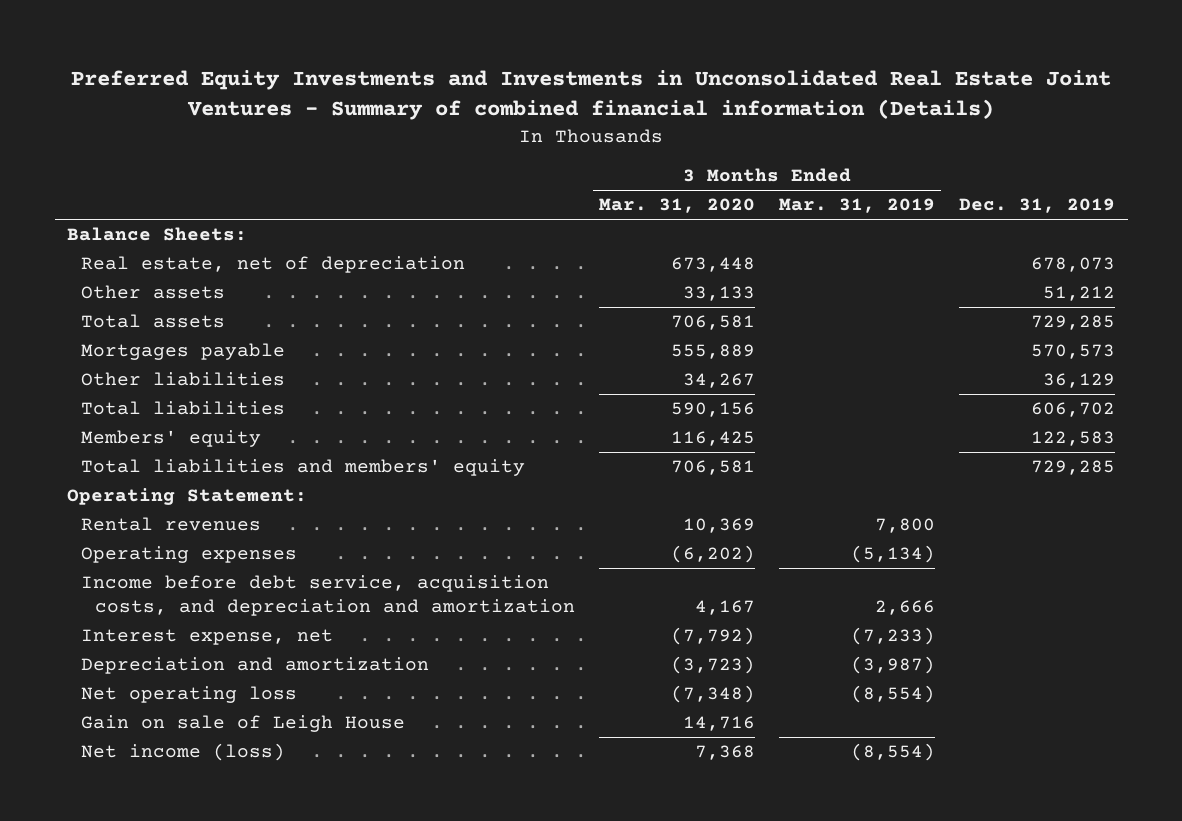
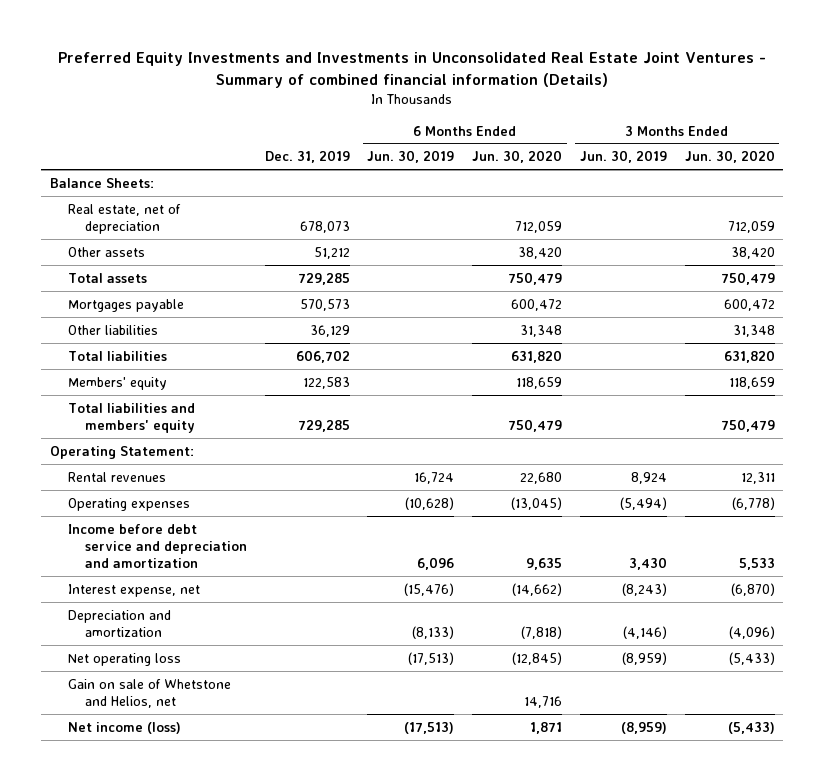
- | 3 Months Ended Mar. 31, 2020 | 3 Months Ended Mar. 31, 2019 | Dec. 31, 2019
+ | Dec. 31, 2019 | 6 Months Ended Jun. 30, 2019 | 6 Months Ended Jun. 30, 2020 | 3 Months Ended Jun. 30, 2019 | 3 Months Ended Jun. 30, 2020
- Income before debt service, acquisition costs, and depreciation and amortization | 4,167 | 2,666 |
+ Income before debt service and depreciation and amortization | | 6,096 | 9,635 | 3,430 | 5,533
- Gain on sale of Leigh House | 14,716 | |
+ Gain on sale of Whetstone and Helios, net | | | 14,716 | |

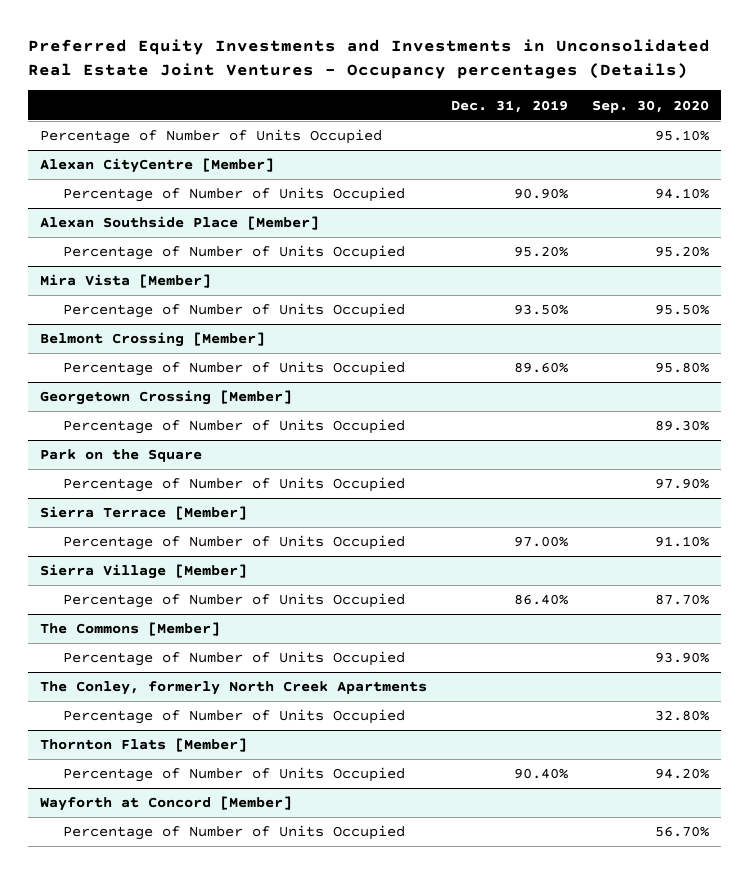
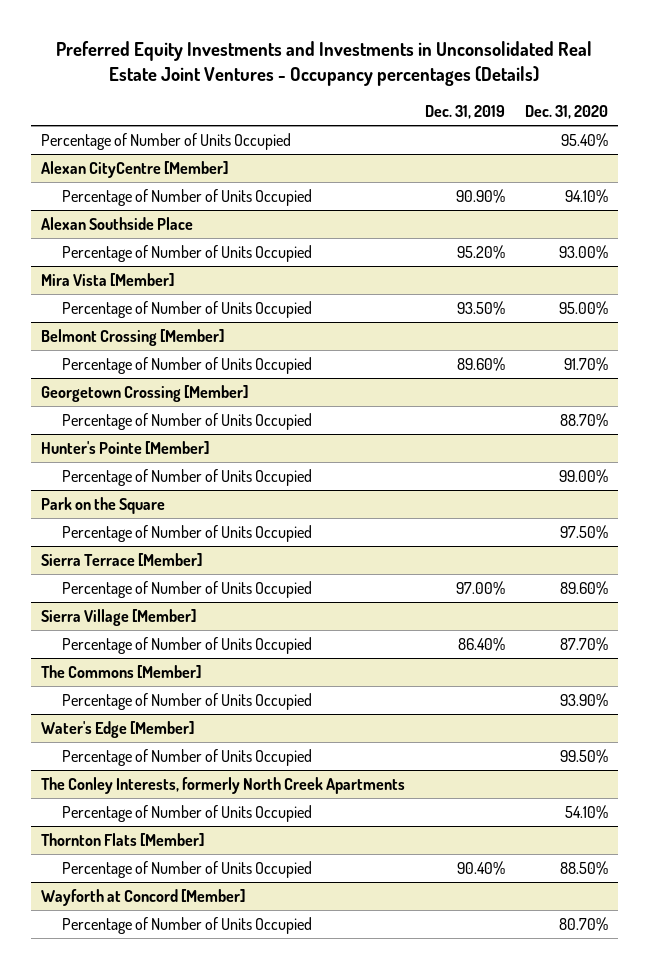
- | Dec. 31, 2019 | Sep. 30, 2020
+ | Dec. 31, 2019 | Dec. 31, 2020
- Alexan Southside Place [Member]
+ Alexan Southside Place
+ Hunter's Pointe [Member]
+ Percentage of Number of Units Occupied | | 99.00%
- The Conley, formerly North Creek Apartments
+ Water's Edge [Member]
+ Percentage of Number of Units Occupied | | 99.50%
+ The Conley Interests, formerly North Creek Apartments

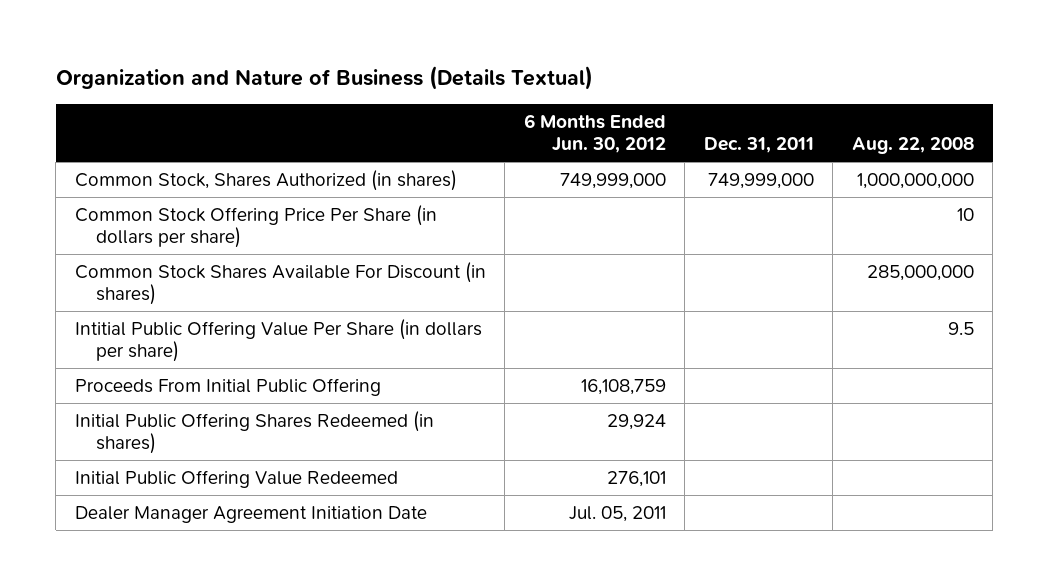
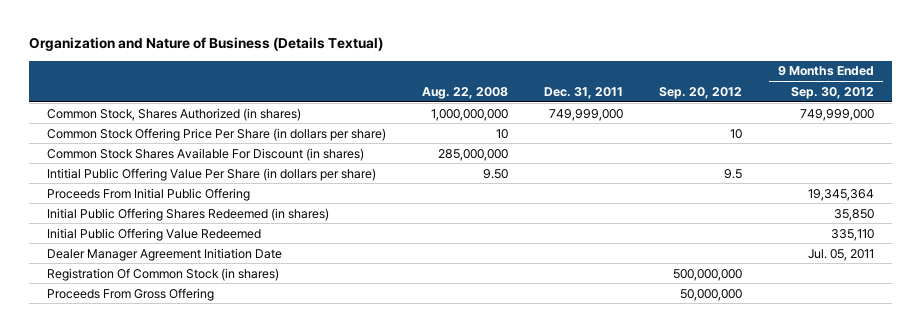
- | 6 Months Ended Jun. 30, 2012 | Dec. 31, 2011 | Aug. 22, 2008
+ | Aug. 22, 2008 | Dec. 31, 2011 | Sep. 20, 2012 | 9 Months Ended Sep. 30, 2012
- Intitial Public Offering Value Per Share (in dollars per share) | | | 9.5
+ Intitial Public Offering Value Per Share (in dollars per share) | 9.50 | | 9.5 |
+ Registration Of Common Stock (in shares) | | | 500,000,000 |
+ Proceeds From Gross Offering | | | 50,000,000 |

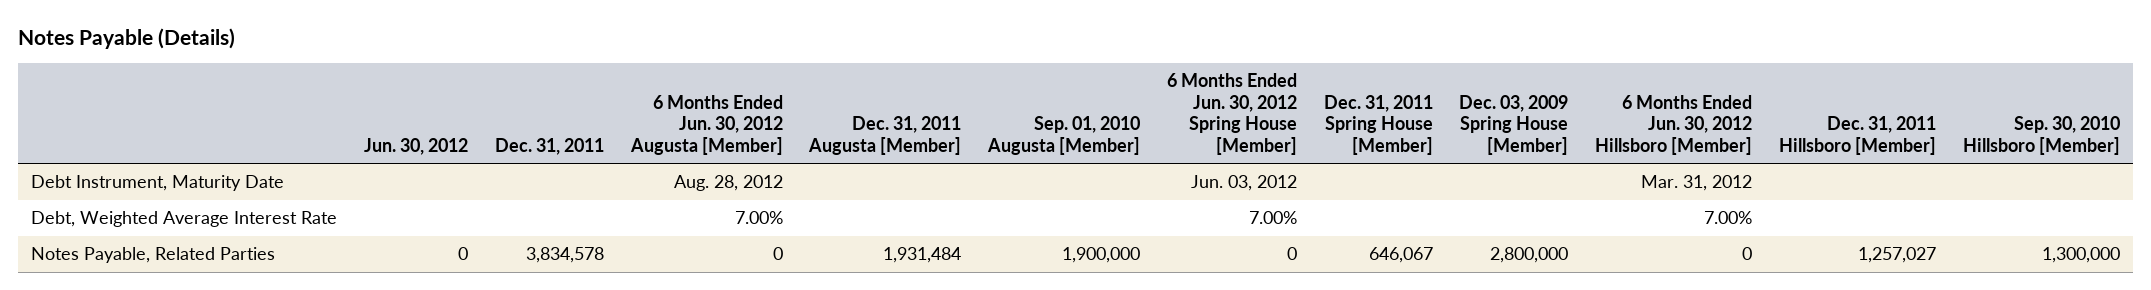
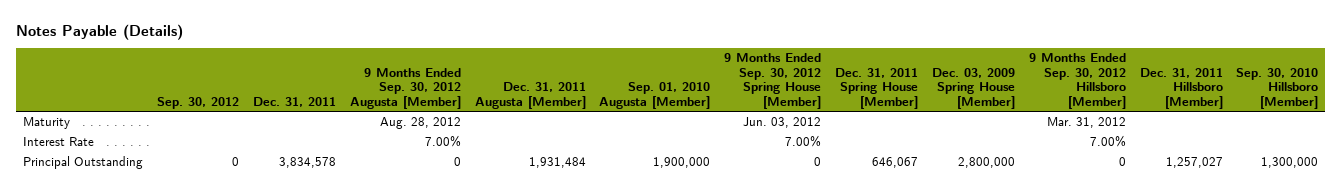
- | Jun. 30, 2012 | Dec. 31, 2011 | 6 Months Ended Jun. 30, 2012 Augusta [Member] | Dec. 31, 2011 Augusta [Member] | Sep. 01, 2010 Augusta [Member] | 6 Months Ended Jun. 30, 2012 Spring House [Member] | Dec. 31, 2011 Spring House [Member] | Dec. 03, 2009 Spring House [Member] | 6 Months Ended Jun. 30, 2012 Hillsboro [Member] | Dec. 31, 2011 Hillsboro [Member] | Sep. 30, 2010 Hillsboro [Member]
+ | Sep. 30, 2012 | Dec. 31, 2011 | 9 Months Ended Sep. 30, 2012 Augusta [Member] | Dec. 31, 2011 Augusta [Member] | Sep. 01, 2010 Augusta [Member] | 9 Months Ended Sep. 30, 2012 Spring House [Member] | Dec. 31, 2011 Spring House [Member] | Dec. 03, 2009 Spring House [Member] | 9 Months Ended Sep. 30, 2012 Hillsboro [Member] | Dec. 31, 2011 Hillsboro [Member] | Sep. 30, 2010 Hillsboro [Member]
- Debt Instrument, Maturity Date | | | Aug. 28, 2012 | | | Jun. 03, 2012 | | | Mar. 31, 2012 | |
- Debt, Weighted Average Interest Rate | | | 7.00% | | | 7.00% | | | 7.00% | |
- Notes Payable, Related Parties | 0 | 3,834,578 | 0 | 1,931,484 | 1,900,000 | 0 | 646,067 | 2,800,000 | 0 | 1,257,027 | 1,300,000
+ Maturity | | | Aug. 28, 2012 | | | Jun. 03, 2012 | | | Mar. 31, 2012 | |
+ Interest Rate | | | 7.00% | | | 7.00% | | | 7.00% | |
+ Principal Outstanding | 0 | 3,834,578 | 0 | 1,931,484 | 1,900,000 | 0 | 646,067 | 2,800,000 | 0 | 1,257,027 | 1,300,000

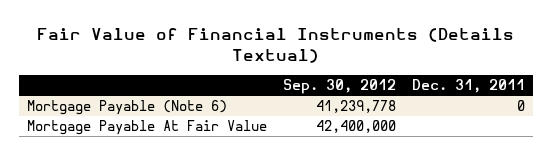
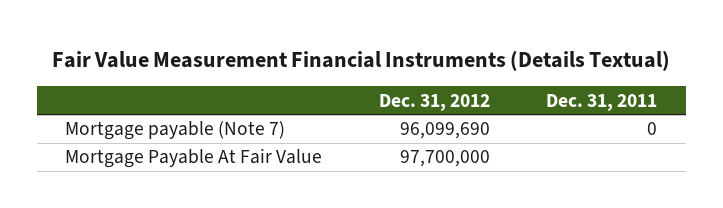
- Fair Value of Financial Instruments (Details Textual)
+ Fair Value Measurement Financial Instruments (Details Textual)
- | Sep. 30, 2012 | Dec. 31, 2011
+ | Dec. 31, 2012 | Dec. 31, 2011
- Mortgage Payable (Note 6) | 41,239,778 | 0
+ Mortgage payable (Note 7) | 96,099,690 | 0

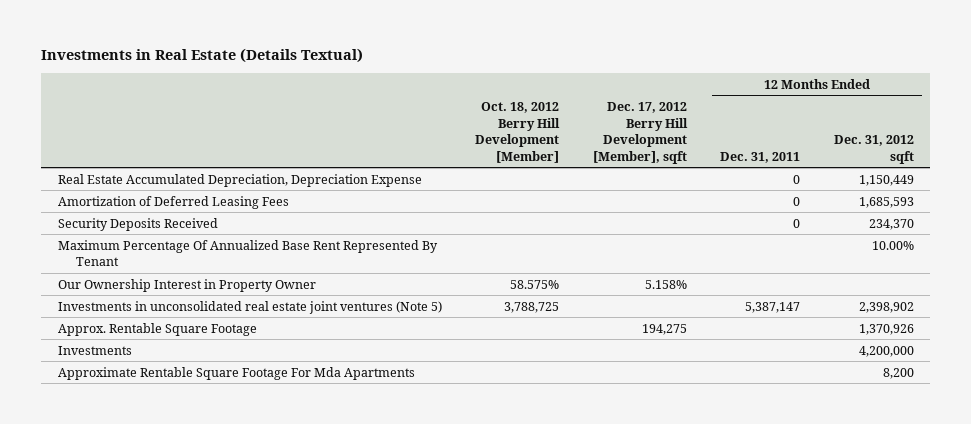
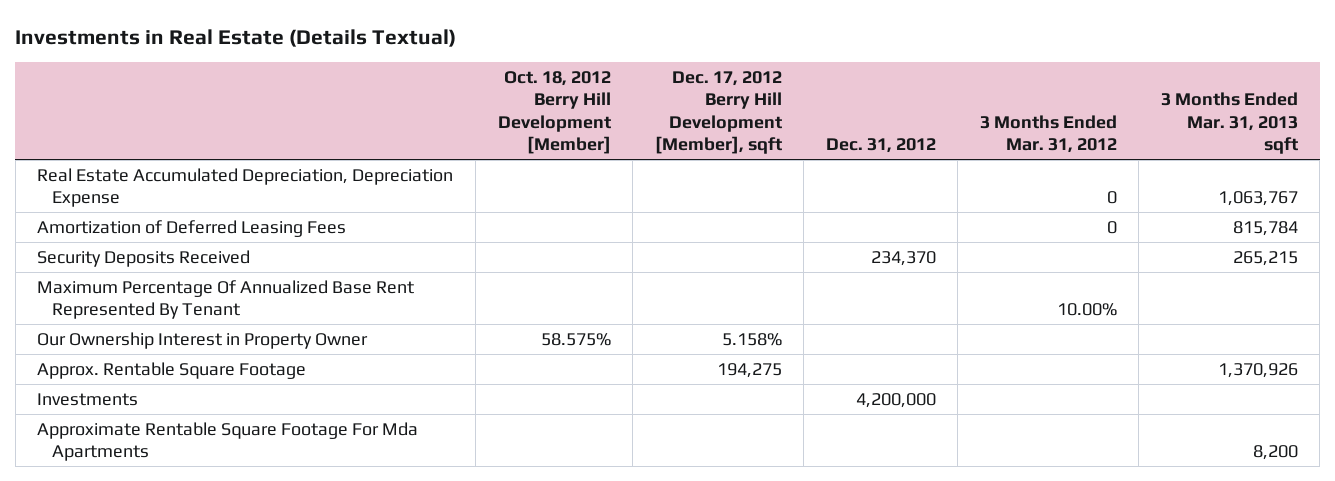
- | Oct. 18, 2012 Berry Hill Development [Member] | Dec. 17, 2012 Berry Hill Development [Member], sqft | 12 Months Ended Dec. 31, 2011 | 12 Months Ended Dec. 31, 2012 sqft
+ | Oct. 18, 2012 Berry Hill Development [Member] | Dec. 17, 2012 Berry Hill Development [Member], sqft | Dec. 31, 2012 | 3 Months Ended Mar. 31, 2012 | 3 Months Ended Mar. 31, 2013 sqft
- Investments in unconsolidated real estate joint ventures (Note 5) | 3,788,725 | | 5,387,147 | 2,398,902

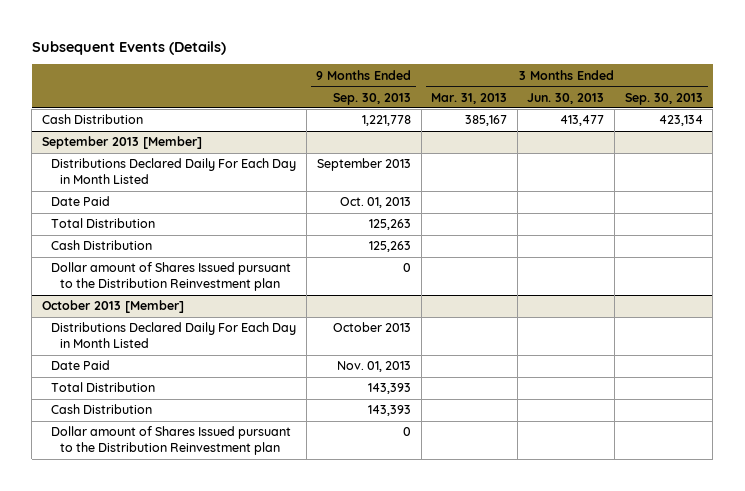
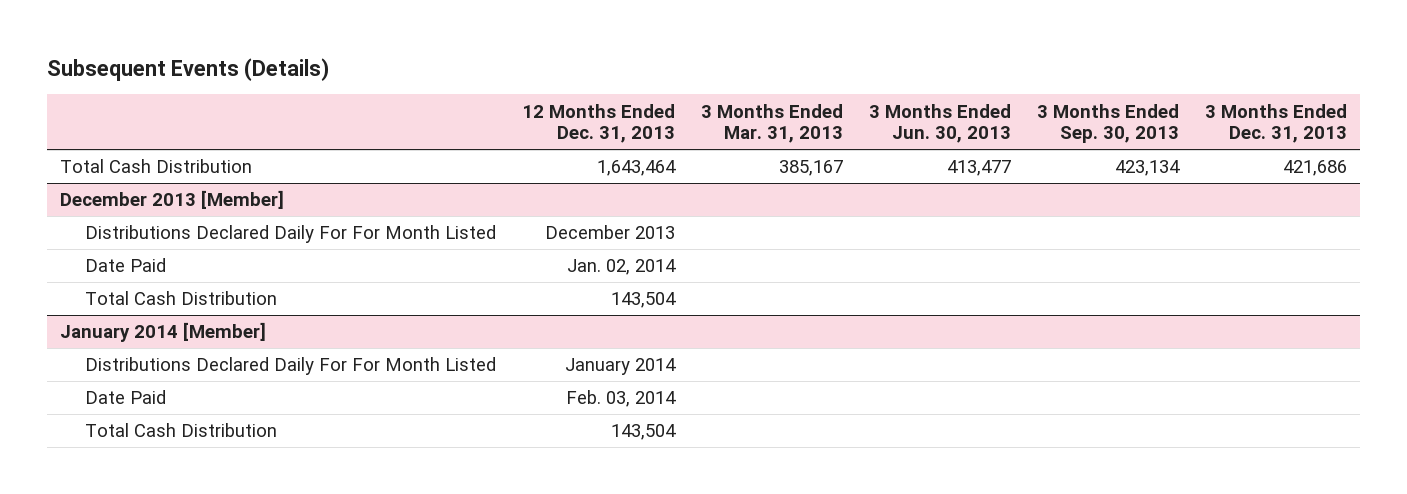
- | 9 Months Ended Sep. 30, 2013 | 3 Months Ended Mar. 31, 2013 | 3 Months Ended Jun. 30, 2013 | 3 Months Ended Sep. 30, 2013
+ | 12 Months Ended Dec. 31, 2013 | 3 Months Ended Mar. 31, 2013 | 3 Months Ended Jun. 30, 2013 | 3 Months Ended Sep. 30, 2013 | 3 Months Ended Dec. 31, 2013
- Cash Distribution | 1,221,778 | 385,167 | 413,477 | 423,134
- September 2013 [Member]
- Distributions Declared Daily For Each Day in Month Listed | September 2013 | | |
- Date Paid | Oct. 01, 2013 | | |
- Total Distribution | 125,263 | | |
- Cash Distribution | 125,263 | | |
- Dollar amount of Shares Issued pursuant to the Distribution Reinvestment plan | 0 | | |
- October 2013 [Member]
- Distributions Declared Daily For Each Day in Month Listed | October 2013 | | |
- Date Paid | Nov. 01, 2013 | | |
- Total Distribution | 143,393 | | |
- Cash Distribution | 143,393 | | |
- Dollar amount of Shares Issued pursuant to the Distribution Reinvestment plan | 0 | | |
+ Total Cash Distribution | 1,643,464 | 385,167 | 413,477 | 423,134 | 421,686
+ December 2013 [Member]
+ Distributions Declared Daily For For Month Listed | December 2013 | | | |
+ Date Paid | Jan. 02, 2014 | | | |
+ Total Cash Distribution | 143,504 | | | |
+ January 2014 [Member]
+ Distributions Declared Daily For For Month Listed | January 2014 | | | |
+ Date Paid | Feb. 03, 2014 | | | |
+ Total Cash Distribution | 143,504 | | | |

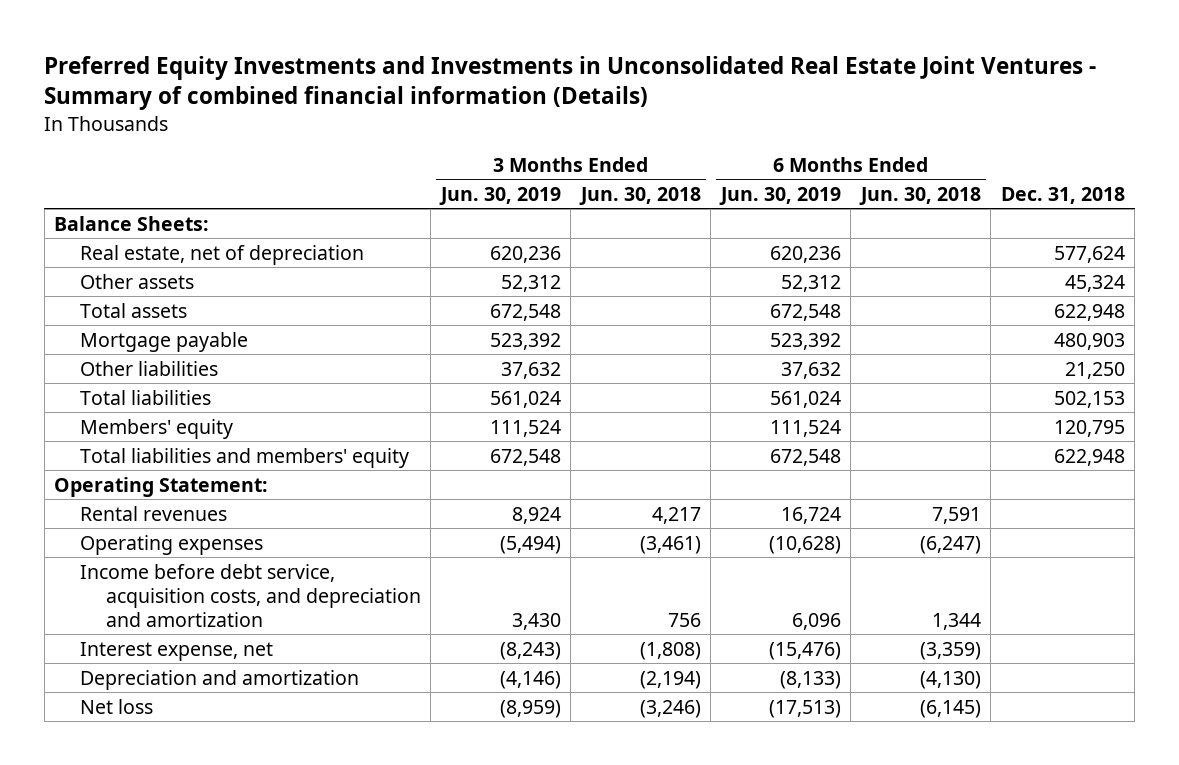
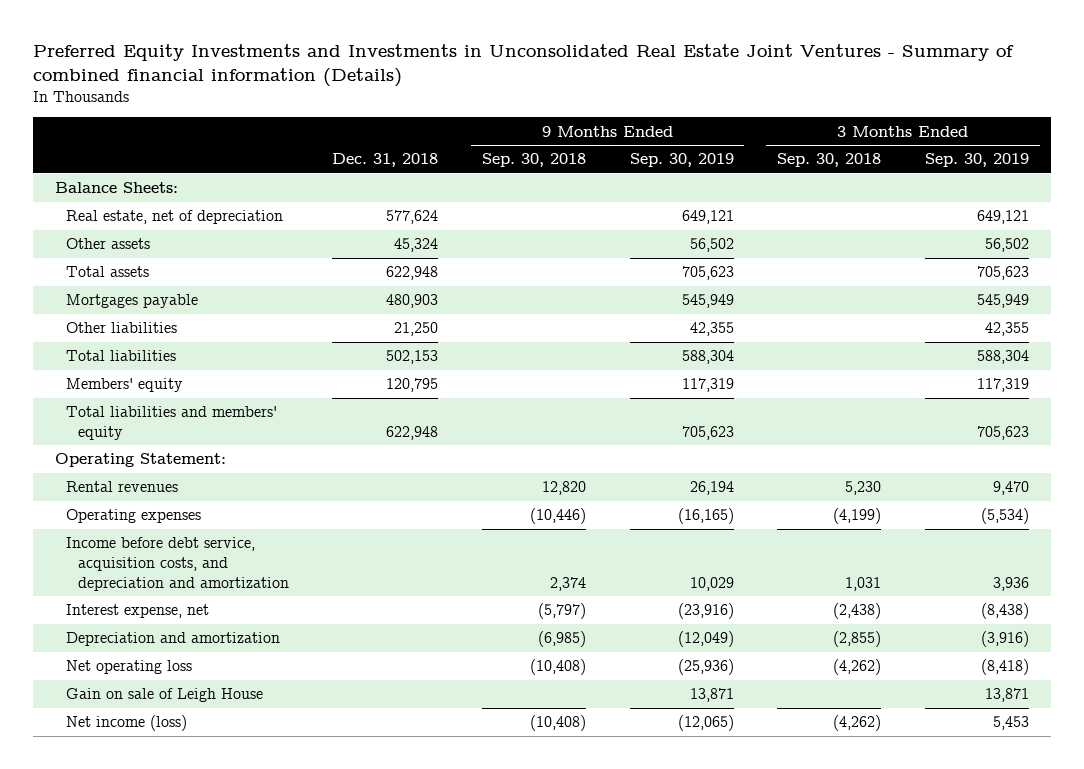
- | 3 Months Ended Jun. 30, 2019 | 3 Months Ended Jun. 30, 2018 | 6 Months Ended Jun. 30, 2019 | 6 Months Ended Jun. 30, 2018 | Dec. 31, 2018
+ | Dec. 31, 2018 | 9 Months Ended Sep. 30, 2018 | 9 Months Ended Sep. 30, 2019 | 3 Months Ended Sep. 30, 2018 | 3 Months Ended Sep. 30, 2019
- Mortgage payable | 523,392 | | 523,392 | | 480,903
+ Mortgages payable | 480,903 | | 545,949 | | 545,949
- Net loss | (8,959) | (3,246) | (17,513) | (6,145) |
+ Net operating loss | | (10,408) | (25,936) | (4,262) | (8,418)
+ Gain on sale of Leigh House | | | 13,871 | | 13,871
+ Net income (loss) | | (10,408) | (12,065) | (4,262) | 5,453

